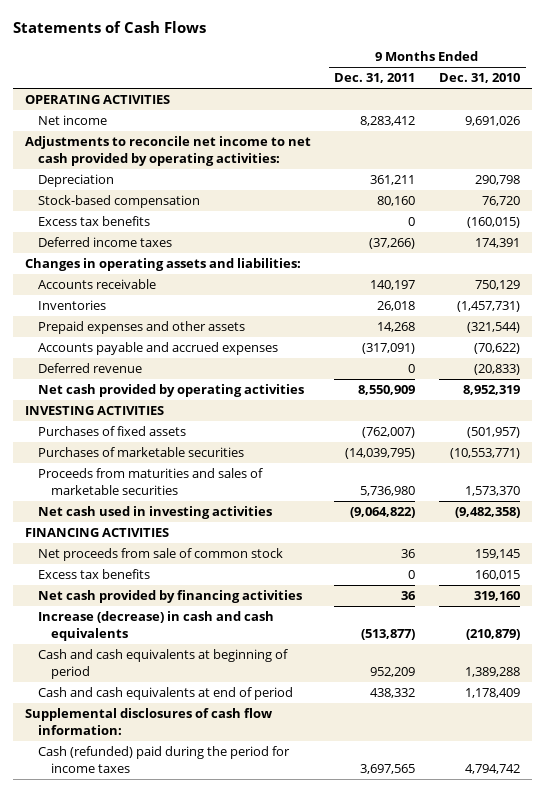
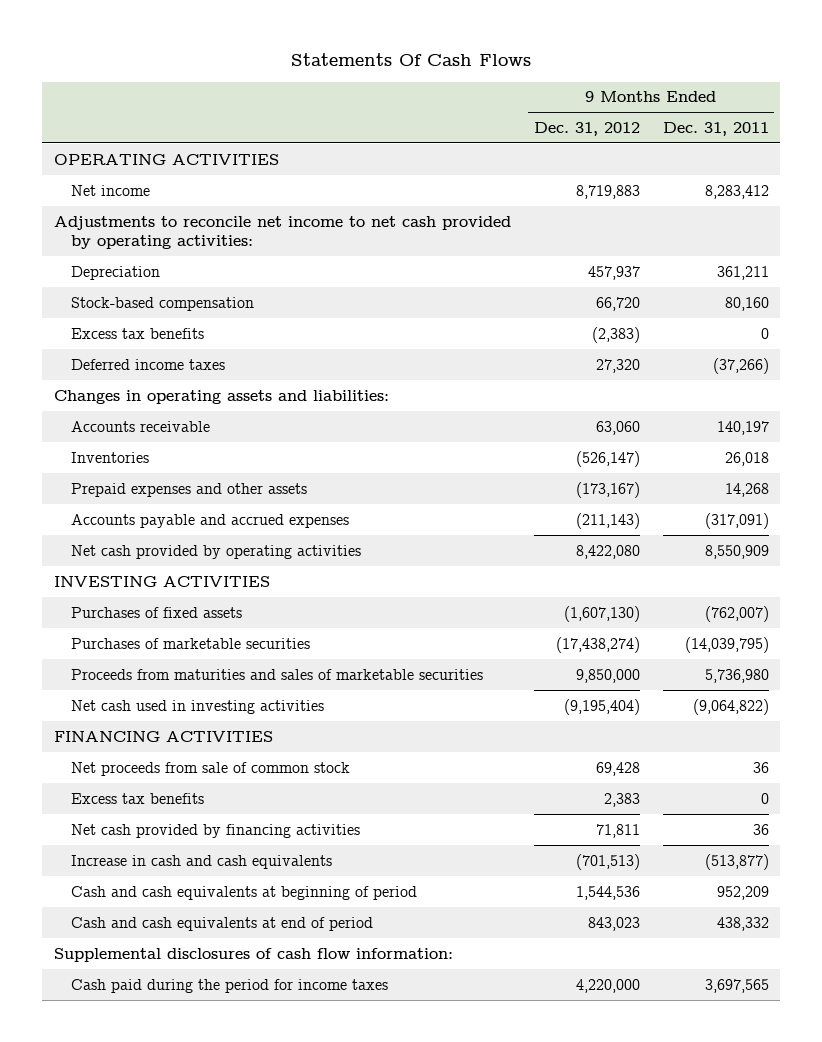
- Statements of Cash Flows
+ Statements Of Cash Flows
- | 9 Months Ended Dec. 31, 2011 | 9 Months Ended Dec. 31, 2010
+ | 9 Months Ended Dec. 31, 2012 | 9 Months Ended Dec. 31, 2011
- Deferred revenue | 0 | (20,833)
- Increase (decrease) in cash and cash equivalents | (513,877) | (210,879)
+ Increase in cash and cash equivalents | (701,513) | (513,877)
- Cash (refunded) paid during the period for income taxes | 3,697,565 | 4,794,742
+ Cash paid during the period for income taxes | 4,220,000 | 3,697,565

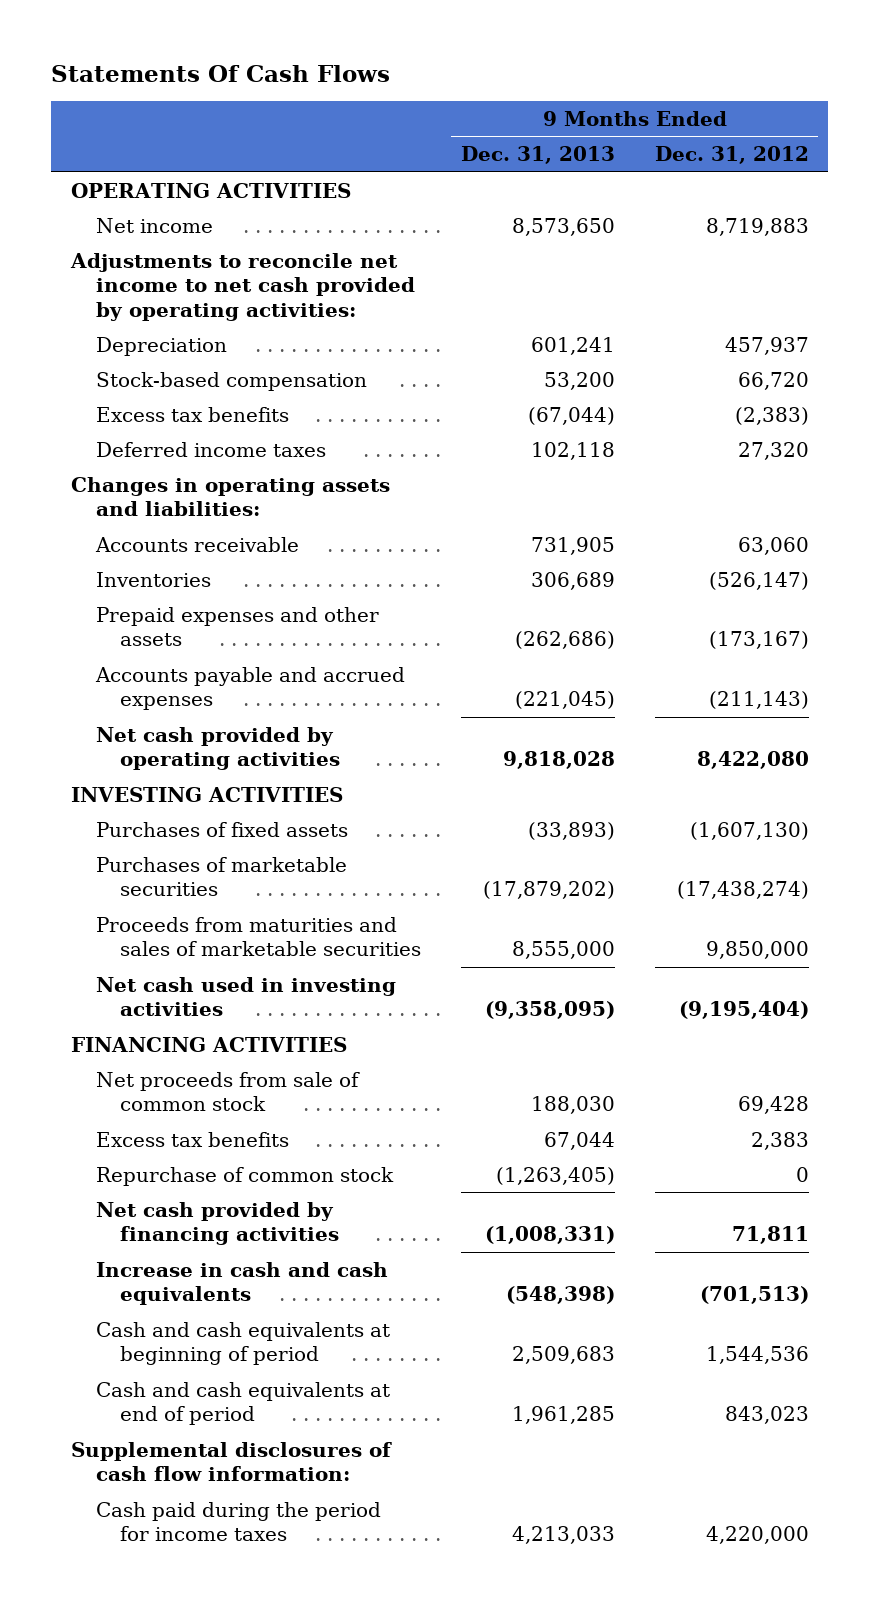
- | 9 Months Ended Dec. 31, 2012 | 9 Months Ended Dec. 31, 2011
+ | 9 Months Ended Dec. 31, 2013 | 9 Months Ended Dec. 31, 2012
+ Repurchase of common stock | (1,263,405) | 0

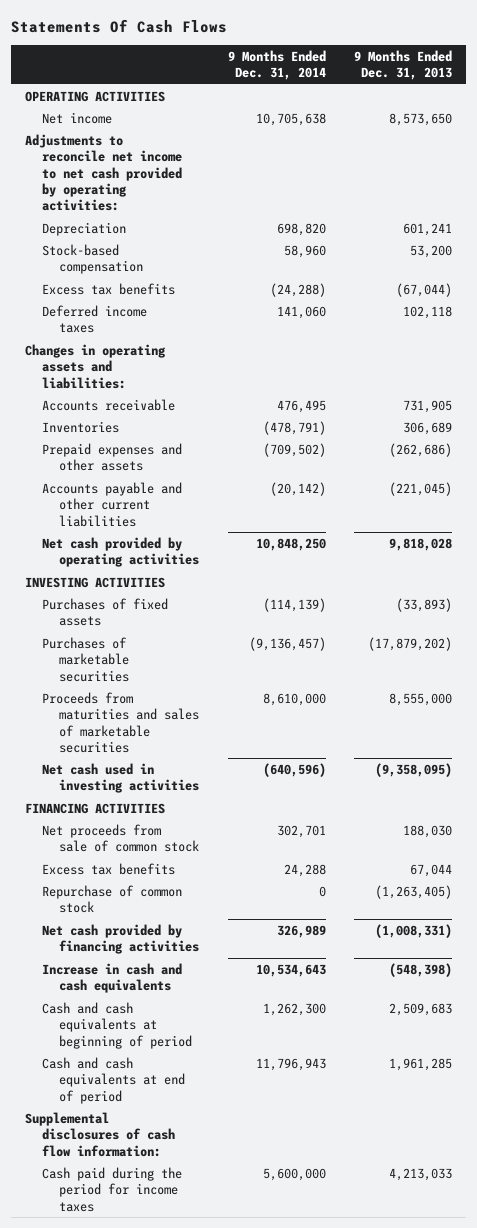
- | 9 Months Ended Dec. 31, 2013 | 9 Months Ended Dec. 31, 2012
+ | 9 Months Ended Dec. 31, 2014 | 9 Months Ended Dec. 31, 2013
- Accounts payable and accrued expenses | (221,045) | (211,143)
+ Accounts payable and other current liabilities | (20,142) | (221,045)

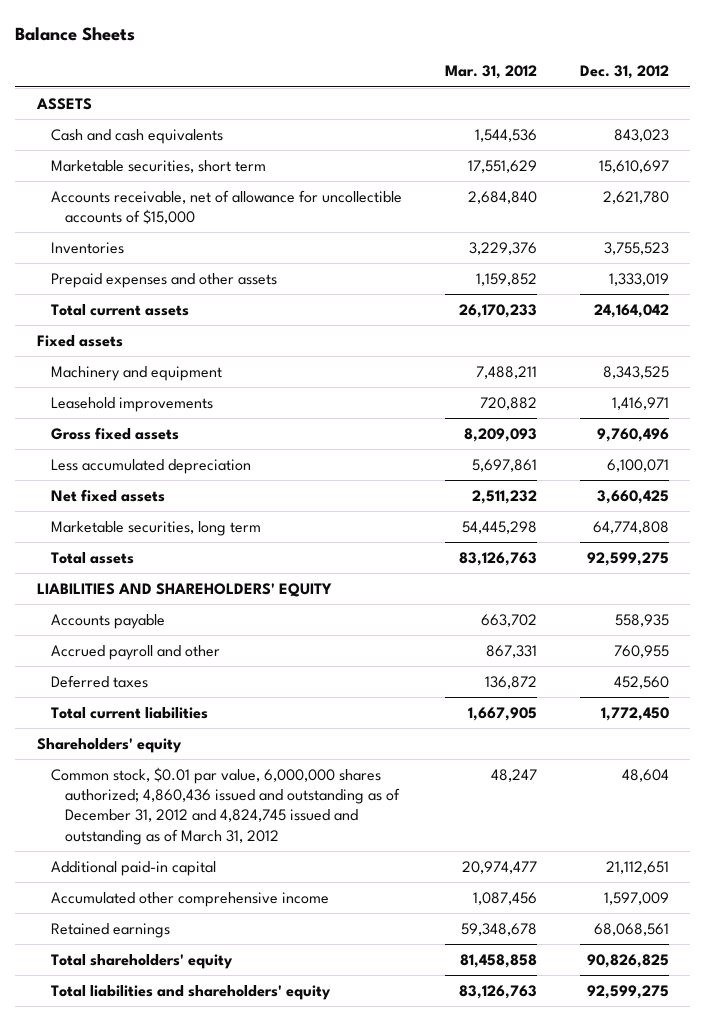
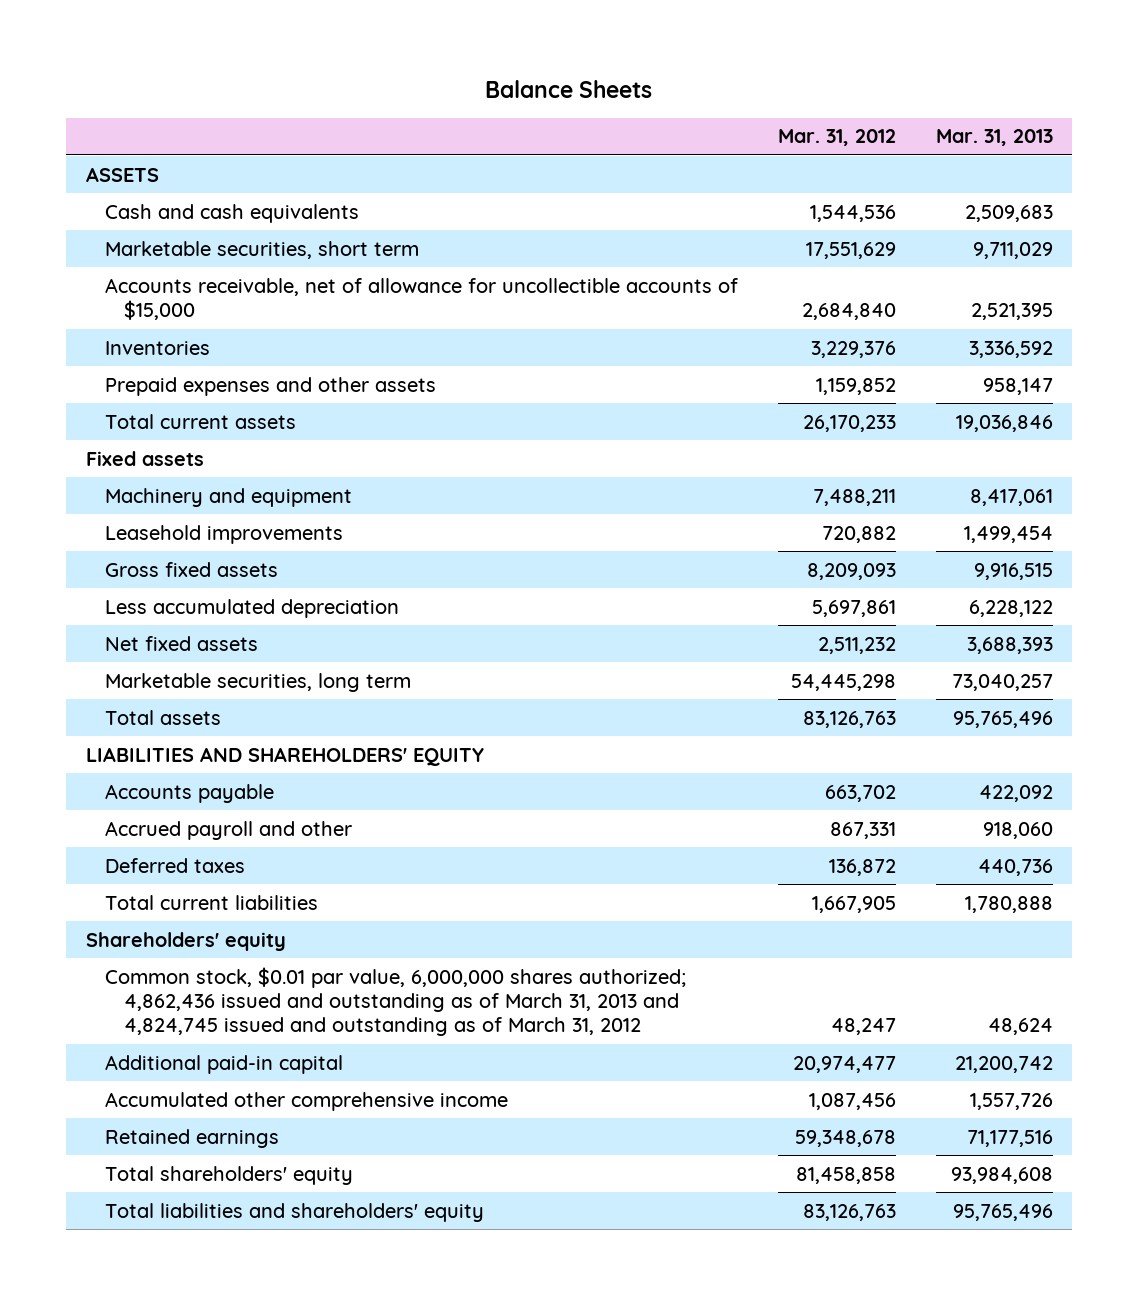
- | Mar. 31, 2012 | Dec. 31, 2012
+ | Mar. 31, 2012 | Mar. 31, 2013
- Common stock, $0.01 par value, 6,000,000 shares authorized; 4,860,436 issued and outstanding as of December 31, 2012 and 4,824,745 issued and outstanding as of March 31, 2012 | 48,247 | 48,604
+ Common stock, $0.01 par value, 6,000,000 shares authorized; 4,862,436 issued and outstanding as of March 31, 2013 and 4,824,745 issued and outstanding as of March 31, 2012 | 48,247 | 48,624

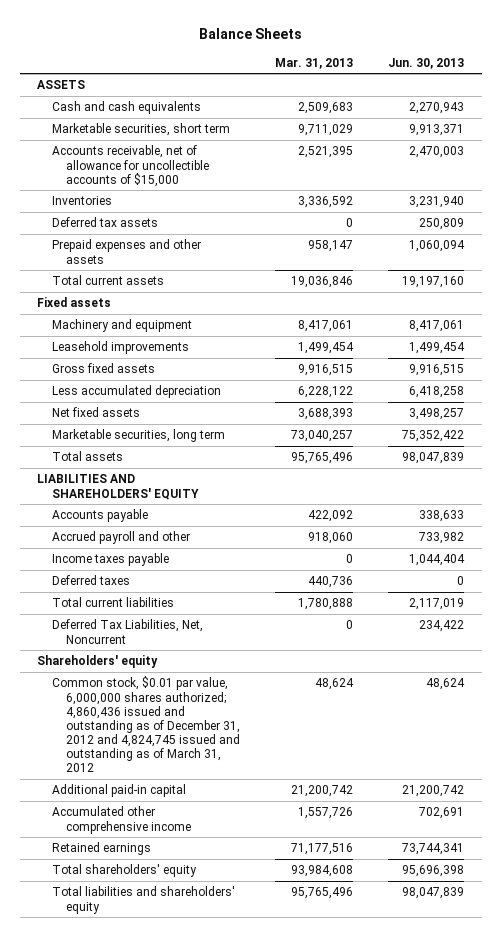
- | Mar. 31, 2012 | Mar. 31, 2013
+ | Mar. 31, 2013 | Jun. 30, 2013
+ Deferred tax assets | 0 | 250,809
+ Income taxes payable | 0 | 1,044,404
+ Deferred Tax Liabilities, Net, Noncurrent | 0 | 234,422
- Common stock, $0.01 par value, 6,000,000 shares authorized; 4,862,436 issued and outstanding as of March 31, 2013 and 4,824,745 issued and outstanding as of March 31, 2012 | 48,247 | 48,624
+ Common stock, $0.01 par value, 6,000,000 shares authorized; 4,860,436 issued and outstanding as of December 31, 2012 and 4,824,745 issued and outstanding as of March 31, 2012 | 48,624 | 48,624

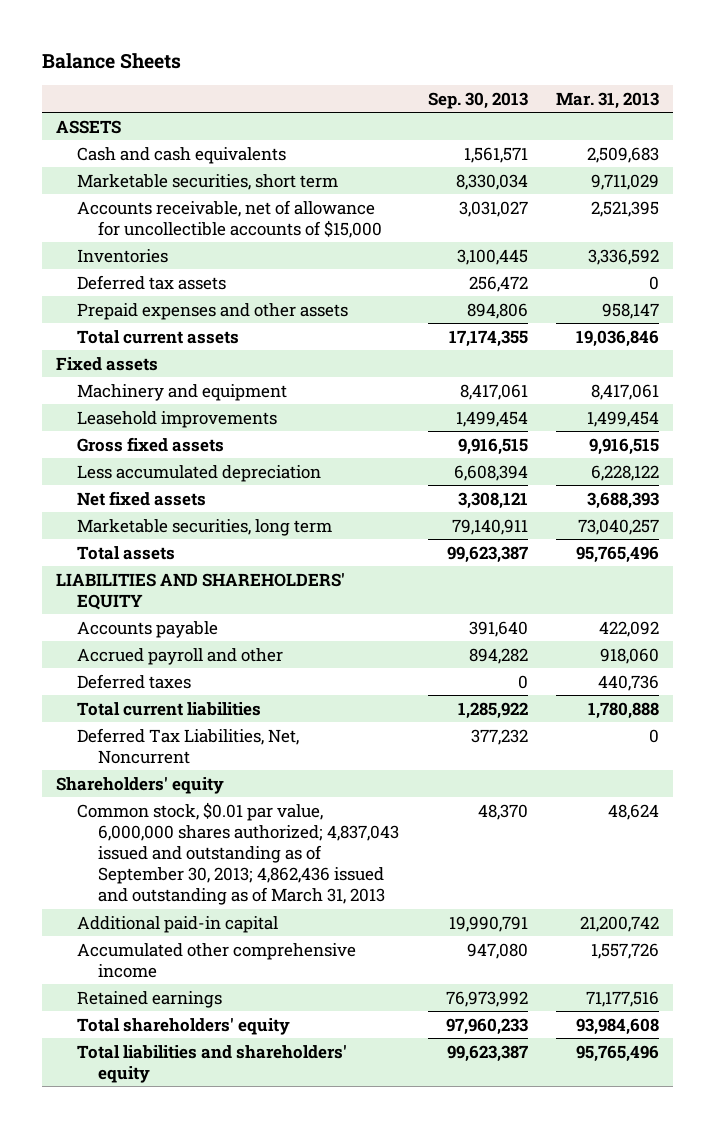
- | Mar. 31, 2013 | Jun. 30, 2013
+ | Sep. 30, 2013 | Mar. 31, 2013
- Income taxes payable | 0 | 1,044,404
- Common stock, $0.01 par value, 6,000,000 shares authorized; 4,860,436 issued and outstanding as of December 31, 2012 and 4,824,745 issued and outstanding as of March 31, 2012 | 48,624 | 48,624
+ Common stock, $0.01 par value, 6,000,000 shares authorized; 4,837,043 issued and outstanding as of September 30, 2013; 4,862,436 issued and outstanding as of March 31, 2013 | 48,370 | 48,624

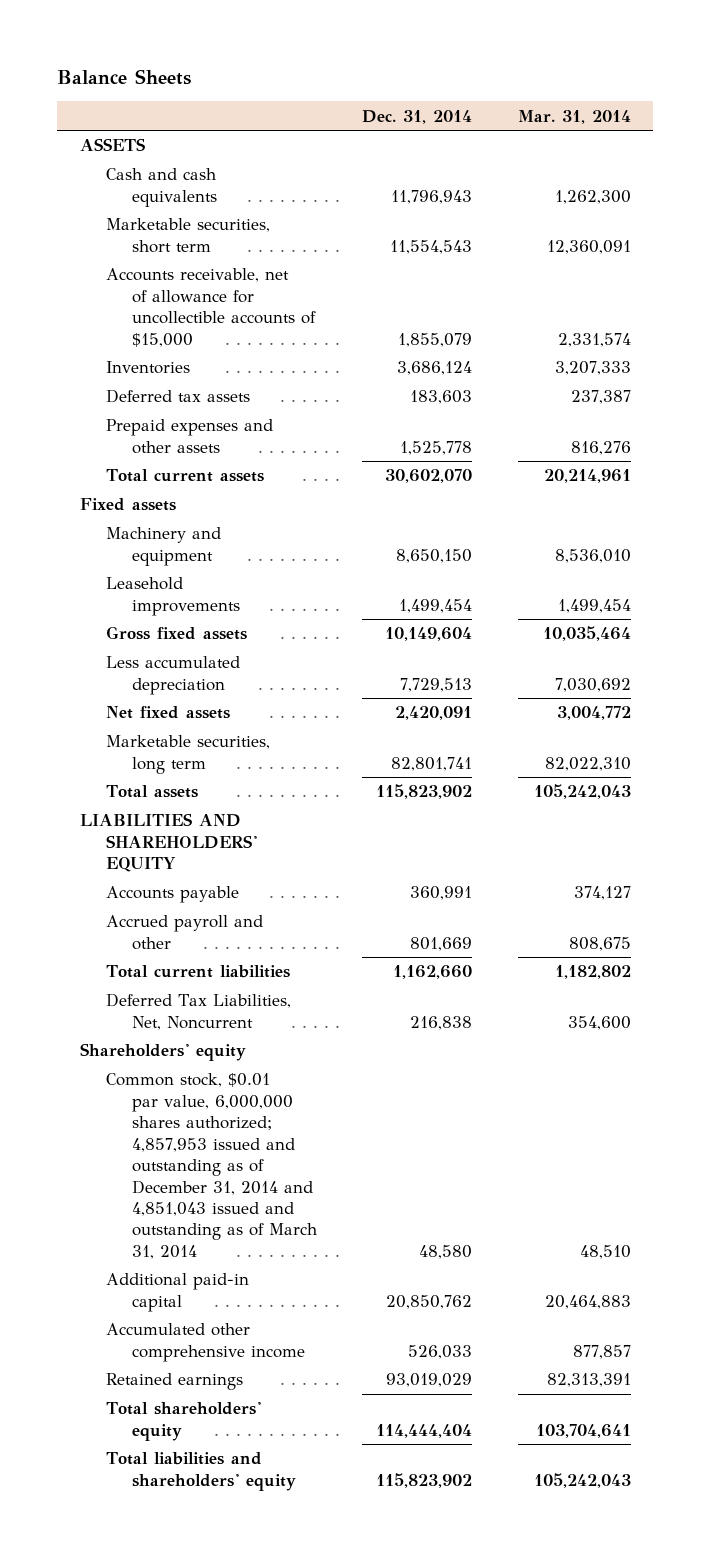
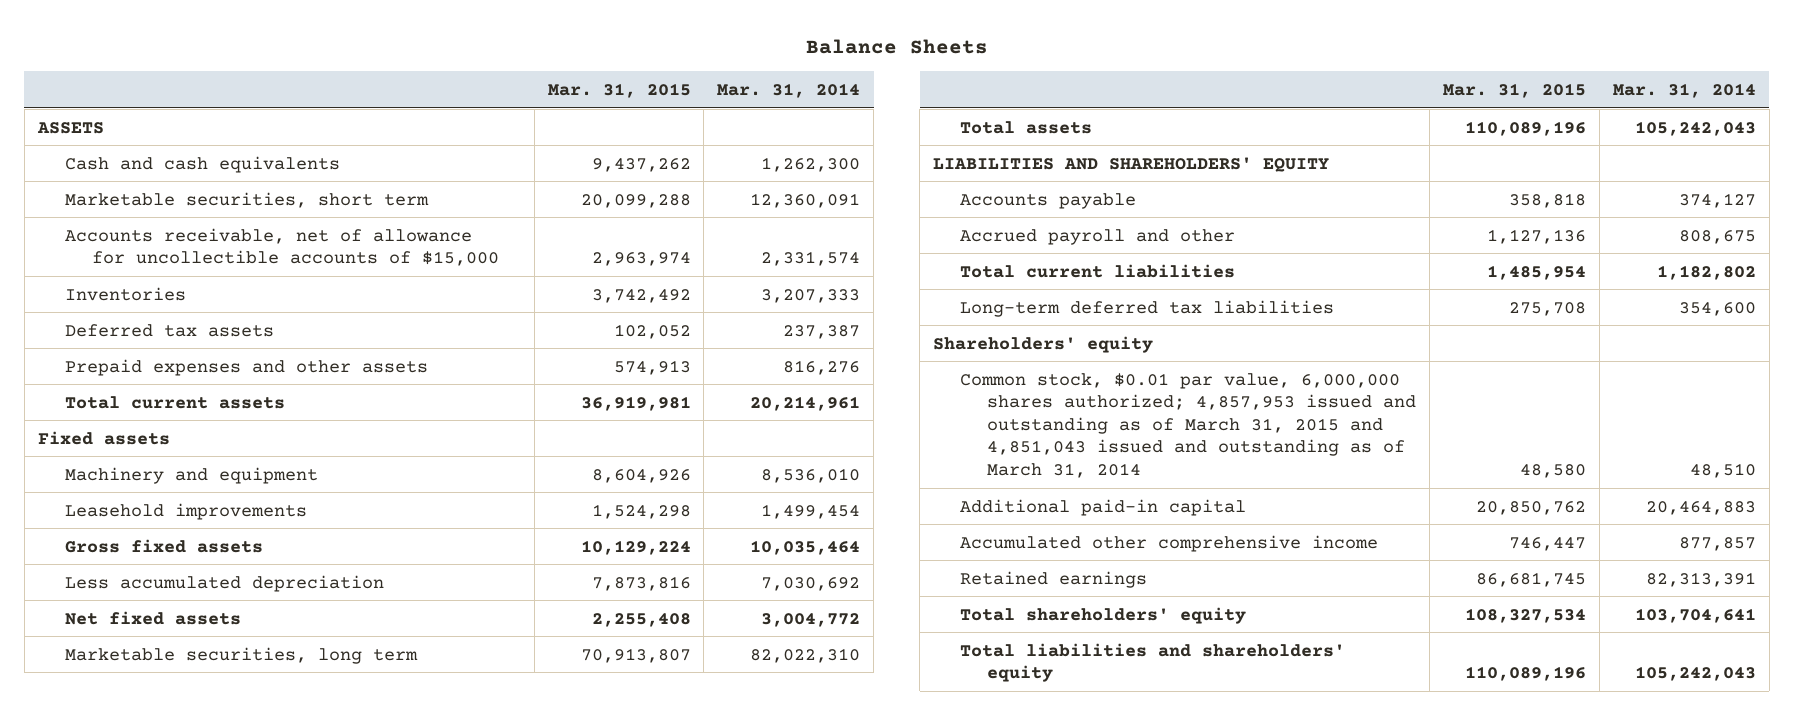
- | Dec. 31, 2014 | Mar. 31, 2014
+ | Mar. 31, 2015 | Mar. 31, 2014
- Deferred Tax Liabilities, Net, Noncurrent | 216,838 | 354,600
+ Long-term deferred tax liabilities | 275,708 | 354,600
- Common stock, $0.01 par value, 6,000,000 shares authorized; 4,857,953 issued and outstanding as of December 31, 2014 and 4,851,043 issued and outstanding as of March 31, 2014 | 48,580 | 48,510
+ Common stock, $0.01 par value, 6,000,000 shares authorized; 4,857,953 issued and outstanding as of March 31, 2015 and 4,851,043 issued and outstanding as of March 31, 2014 | 48,580 | 48,510

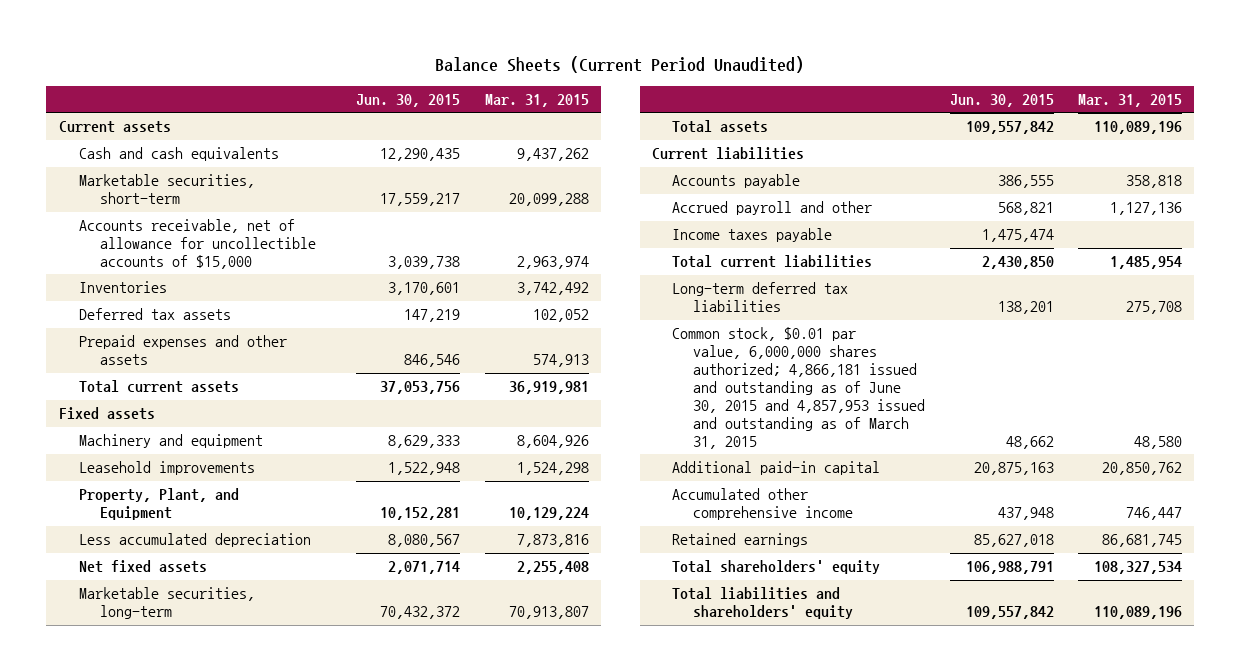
- Balance Sheets
+ Balance Sheets (Current Period Unaudited)
- | Mar. 31, 2015 | Mar. 31, 2014
+ | Jun. 30, 2015 | Mar. 31, 2015
- ASSETS
+ Current assets
- Marketable securities, short term | 20,099,288 | 12,360,091
+ Marketable securities, short-term | 17,559,217 | 20,099,288
- Gross fixed assets | 10,129,224 | 10,035,464
+ Property, Plant, and Equipment | 10,152,281 | 10,129,224
- Marketable securities, long term | 70,913,807 | 82,022,310
+ Marketable securities, long-term | 70,432,372 | 70,913,807
- LIABILITIES AND SHAREHOLDERS' EQUITY
+ Current liabilities
+ Income taxes payable | 1,475,474 |
- Shareholders' equity
- Common stock, $0.01 par value, 6,000,000 shares authorized; 4,857,953 issued and outstanding as of March 31, 2015 and 4,851,043 issued and outstanding as of March 31, 2014 | 48,580 | 48,510
+ Common stock, $0.01 par value, 6,000,000 shares authorized; 4,866,181 issued and outstanding as of June 30, 2015 and 4,857,953 issued and outstanding as of March 31, 2015 | 48,662 | 48,580

